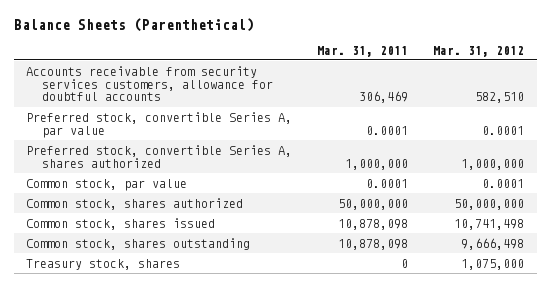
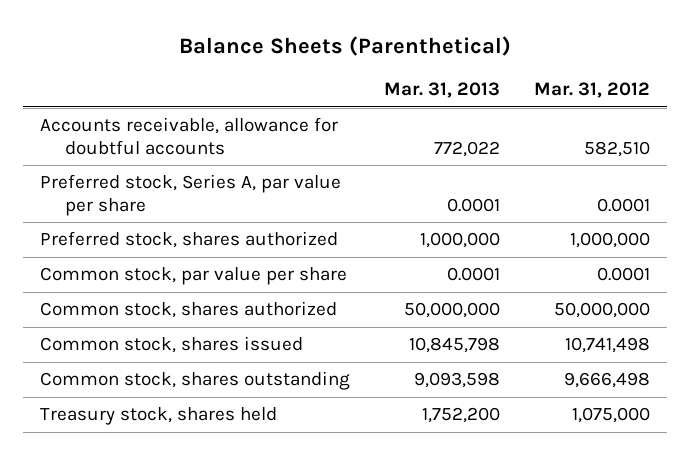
- | Mar. 31, 2011 | Mar. 31, 2012
+ | Mar. 31, 2013 | Mar. 31, 2012
- Accounts receivable from security services customers, allowance for doubtful accounts | 306,469 | 582,510
- Preferred stock, convertible Series A, par value | 0.0001 | 0.0001
- Preferred stock, convertible Series A, shares authorized | 1,000,000 | 1,000,000
- Common stock, par value | 0.0001 | 0.0001
+ Accounts receivable, allowance for doubtful accounts | 772,022 | 582,510
+ Preferred stock, Series A, par value per share | 0.0001 | 0.0001
+ Preferred stock, shares authorized | 1,000,000 | 1,000,000
+ Common stock, par value per share | 0.0001 | 0.0001
- Treasury stock, shares | 0 | 1,075,000
+ Treasury stock, shares held | 1,752,200 | 1,075,000

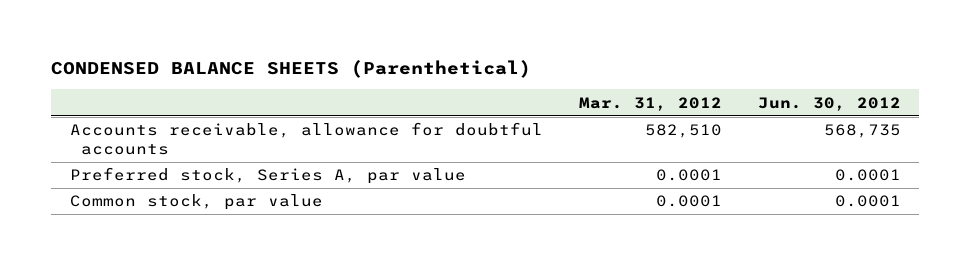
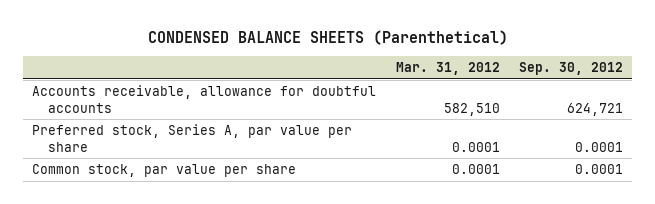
- | Mar. 31, 2012 | Jun. 30, 2012
+ | Mar. 31, 2012 | Sep. 30, 2012
- Preferred stock, Series A, par value | 0.0001 | 0.0001
- Common stock, par value | 0.0001 | 0.0001
+ Preferred stock, Series A, par value per share | 0.0001 | 0.0001
+ Common stock, par value per share | 0.0001 | 0.0001

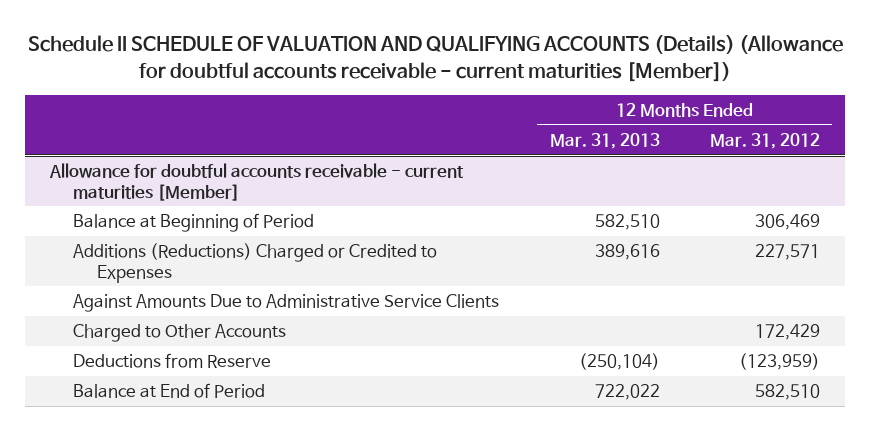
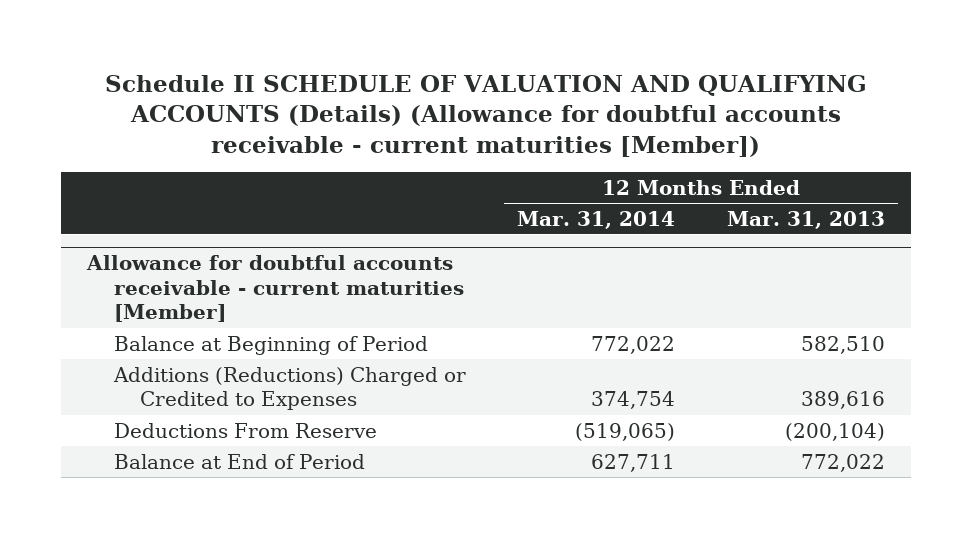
- | 12 Months Ended Mar. 31, 2013 | 12 Months Ended Mar. 31, 2012
+ | 12 Months Ended Mar. 31, 2014 | 12 Months Ended Mar. 31, 2013
@ Allowance for doubtful accounts receivable - current maturities [Member]
- Against Amounts Due to Administrative Service Clients
- Charged to Other Accounts | | 172,429
- Deductions from Reserve | (250,104) | (123,959)
- Balance at End of Period | 722,022 | 582,510
+ Deductions From Reserve | (519,065) | (200,104)
+ Balance at End of Period | 627,711 | 772,022

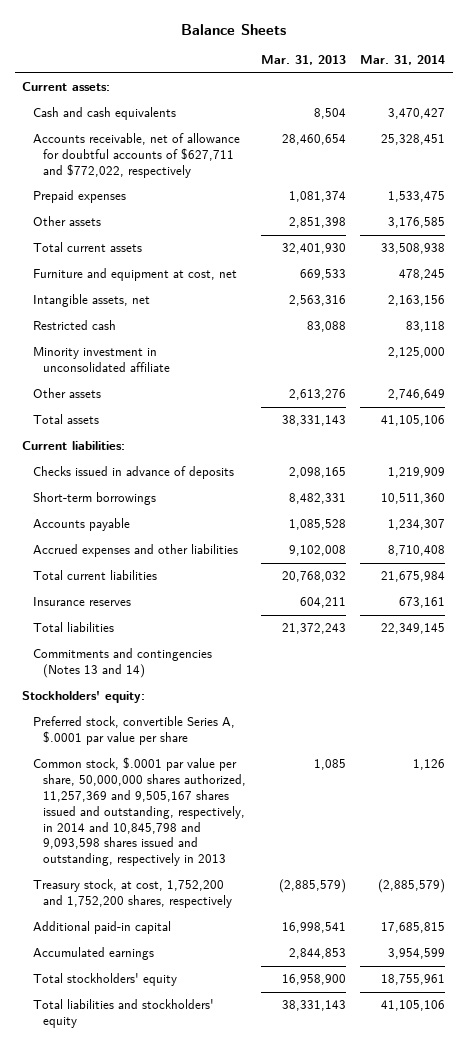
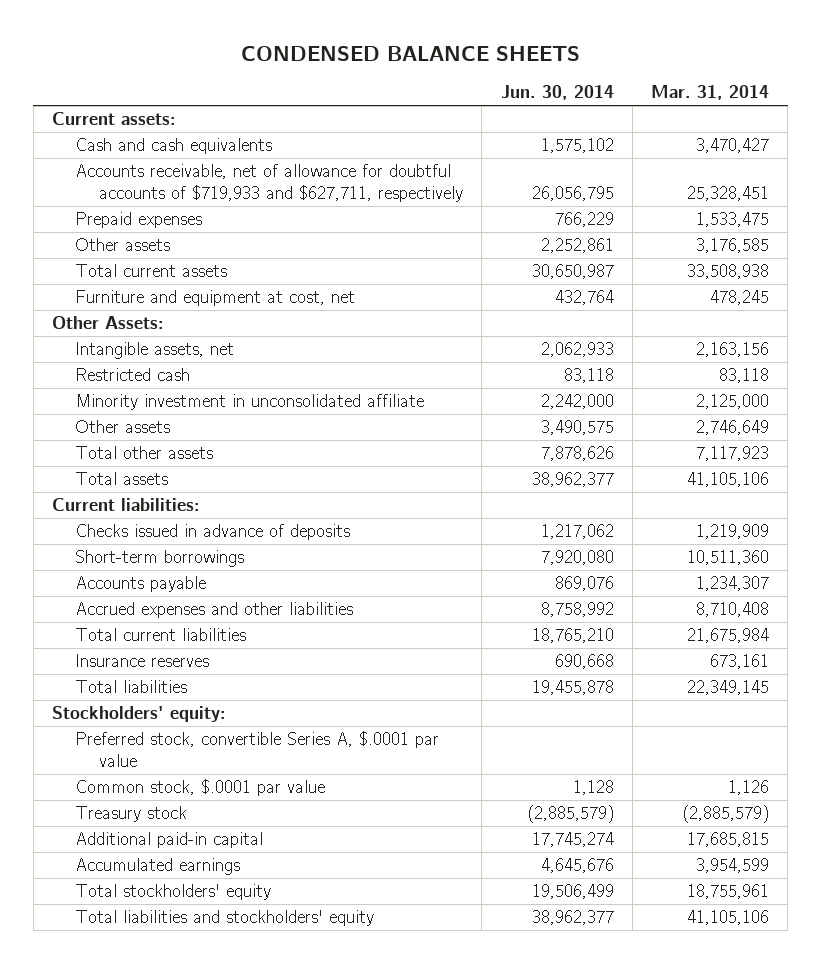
- Balance Sheets
+ CONDENSED BALANCE SHEETS
- | Mar. 31, 2013 | Mar. 31, 2014
+ | Jun. 30, 2014 | Mar. 31, 2014
- Accounts receivable, net of allowance for doubtful accounts of $627,711 and $772,022, respectively | 28,460,654 | 25,328,451
+ Accounts receivable, net of allowance for doubtful accounts of $719,933 and $627,711, respectively | 26,056,795 | 25,328,451
+ Other Assets:
+ Total other assets | 7,878,626 | 7,117,923
- Commitments and contingencies (Notes 13 and 14)
- Preferred stock, convertible Series A, $.0001 par value per share
- Common stock, $.0001 par value per share, 50,000,000 shares authorized, 11,257,369 and 9,505,167 shares issued and outstanding, respectively, in 2014 and 10,845,798 and 9,093,598 shares issued and outstanding, respectively in 2013 | 1,085 | 1,126
- Treasury stock, at cost, 1,752,200 and 1,752,200 shares, respectively | (2,885,579) | (2,885,579)
+ Preferred stock, convertible Series A, $.0001 par value
+ Common stock, $.0001 par value | 1,128 | 1,126
+ Treasury stock | (2,885,579) | (2,885,579)

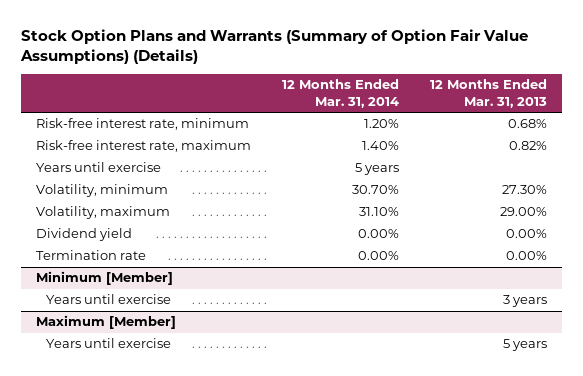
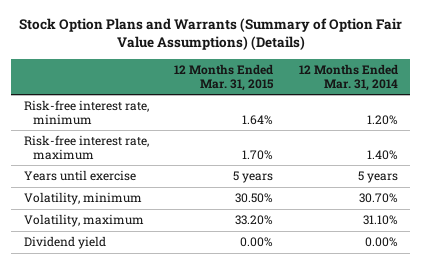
- | 12 Months Ended Mar. 31, 2014 | 12 Months Ended Mar. 31, 2013
+ | 12 Months Ended Mar. 31, 2015 | 12 Months Ended Mar. 31, 2014
- Termination rate | 0.00% | 0.00%
- Minimum [Member]
- Years until exercise | | 3 years
- Maximum [Member]
- Years until exercise | | 5 years

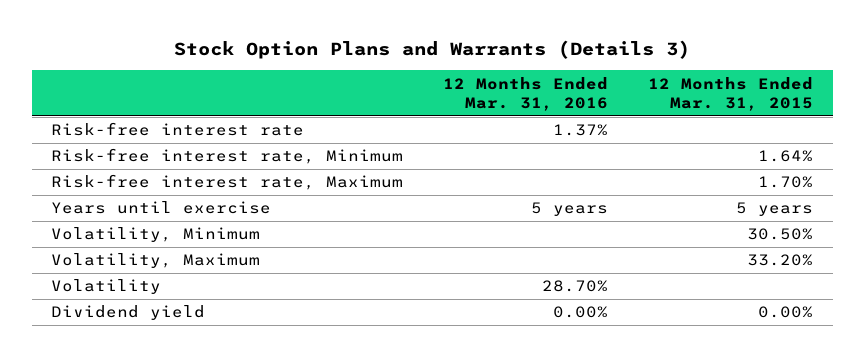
- Stock Option Plans and Warrants (Summary of Option Fair Value Assumptions) (Details)
+ Stock Option Plans and Warrants (Details 3)
- | 12 Months Ended Mar. 31, 2015 | 12 Months Ended Mar. 31, 2014
+ | 12 Months Ended Mar. 31, 2016 | 12 Months Ended Mar. 31, 2015
- Risk-free interest rate, minimum | 1.64% | 1.20%
- Risk-free interest rate, maximum | 1.70% | 1.40%
+ Risk-free interest rate | 1.37% |
+ Risk-free interest rate, Minimum | | 1.64%
+ Risk-free interest rate, Maximum | | 1.70%
- Volatility, minimum | 30.50% | 30.70%
- Volatility, maximum | 33.20% | 31.10%
+ Volatility, Minimum | | 30.50%
+ Volatility, Maximum | | 33.20%
+ Volatility | 28.70% |

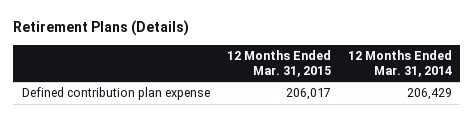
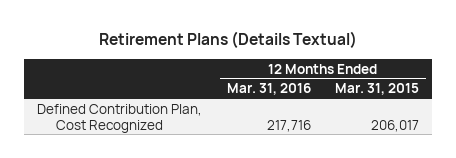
- Retirement Plans (Details)
+ Retirement Plans (Details Textual)
- | 12 Months Ended Mar. 31, 2015 | 12 Months Ended Mar. 31, 2014
+ | 12 Months Ended Mar. 31, 2016 | 12 Months Ended Mar. 31, 2015
- Defined contribution plan expense | 206,017 | 206,429
+ Defined Contribution Plan, Cost Recognized | 217,716 | 206,017

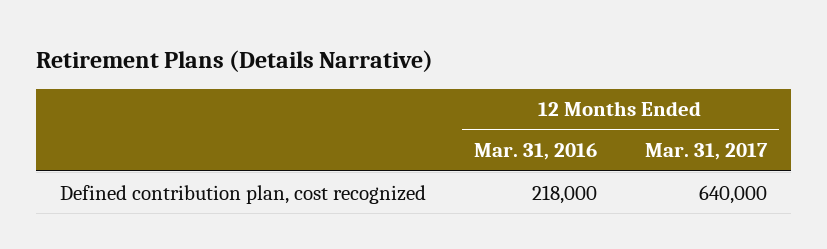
- Retirement Plans (Details Textual)
+ Retirement Plans (Details Narrative)
- | 12 Months Ended Mar. 31, 2016 | 12 Months Ended Mar. 31, 2015
+ | 12 Months Ended Mar. 31, 2016 | 12 Months Ended Mar. 31, 2017
- Defined Contribution Plan, Cost Recognized | 217,716 | 206,017
+ Defined contribution plan, cost recognized | 218,000 | 640,000

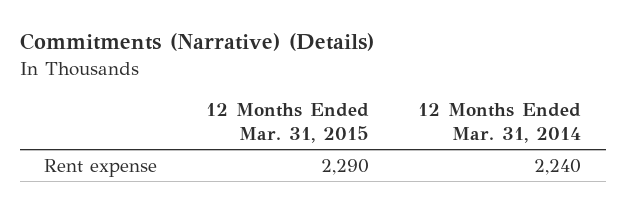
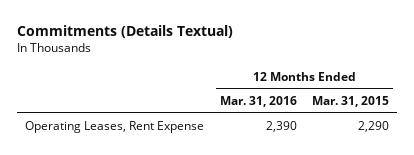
- Commitments (Narrative) (Details)
+ Commitments (Details Textual)
- | 12 Months Ended Mar. 31, 2015 | 12 Months Ended Mar. 31, 2014
+ | 12 Months Ended Mar. 31, 2016 | 12 Months Ended Mar. 31, 2015
- Rent expense | 2,290 | 2,240
+ Operating Leases, Rent Expense | 2,390 | 2,290

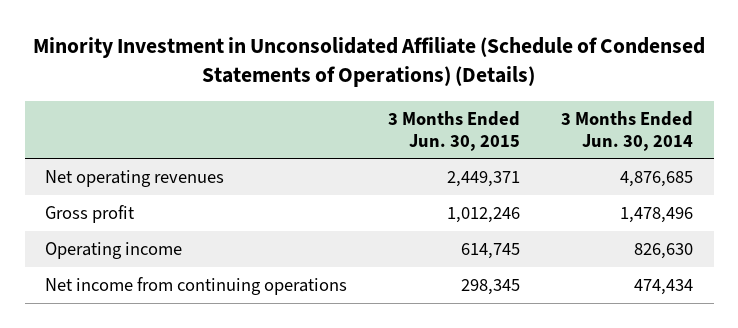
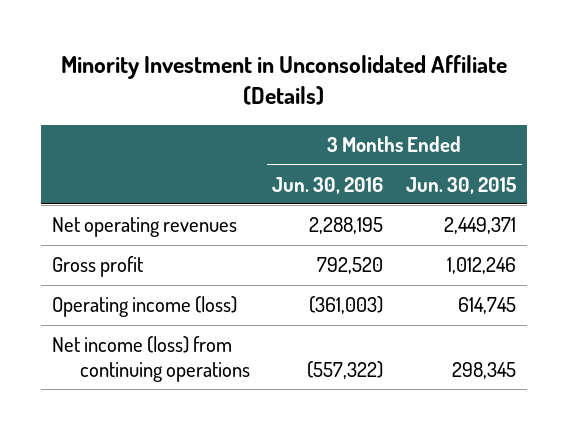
- Minority Investment in Unconsolidated Affiliate (Schedule of Condensed Statements of Operations) (Details)
+ Minority Investment in Unconsolidated Affiliate (Details)
- | 3 Months Ended Jun. 30, 2015 | 3 Months Ended Jun. 30, 2014
+ | 3 Months Ended Jun. 30, 2016 | 3 Months Ended Jun. 30, 2015
- Operating income | 614,745 | 826,630
- Net income from continuing operations | 298,345 | 474,434
+ Operating income (loss) | (361,003) | 614,745
+ Net income (loss) from continuing operations | (557,322) | 298,345

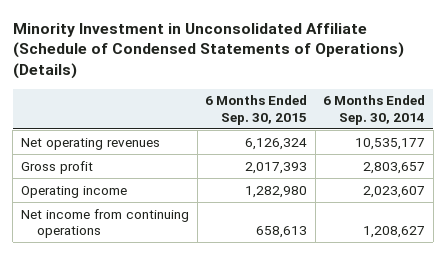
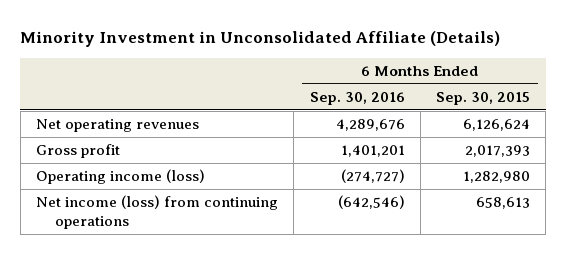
- Minority Investment in Unconsolidated Affiliate (Schedule of Condensed Statements of Operations) (Details)
+ Minority Investment in Unconsolidated Affiliate (Details)
- | 6 Months Ended Sep. 30, 2015 | 6 Months Ended Sep. 30, 2014
+ | 6 Months Ended Sep. 30, 2016 | 6 Months Ended Sep. 30, 2015
- Net operating revenues | 6,126,324 | 10,535,177
+ Net operating revenues | 4,289,676 | 6,126,624
- Operating income | 1,282,980 | 2,023,607
- Net income from continuing operations | 658,613 | 1,208,627
+ Operating income (loss) | (274,727) | 1,282,980
+ Net income (loss) from continuing operations | (642,546) | 658,613

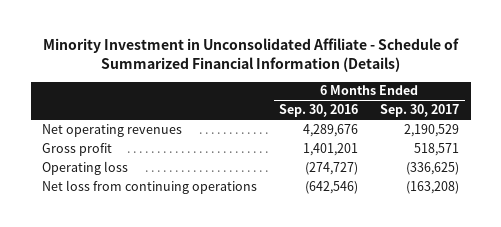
- Minority Investment in Unconsolidated Affiliate (Details)
+ Minority Investment in Unconsolidated Affiliate - Schedule of Summarized Financial Information (Details)
- | 6 Months Ended Sep. 30, 2016 | 6 Months Ended Sep. 30, 2015
+ | 6 Months Ended Sep. 30, 2016 | 6 Months Ended Sep. 30, 2017
- Operating income (loss) | (274,727) | 1,282,980
- Net income (loss) from continuing operations | (642,546) | 658,613
+ Operating loss | (274,727) | (336,625)
+ Net loss from continuing operations | (642,546) | (163,208)

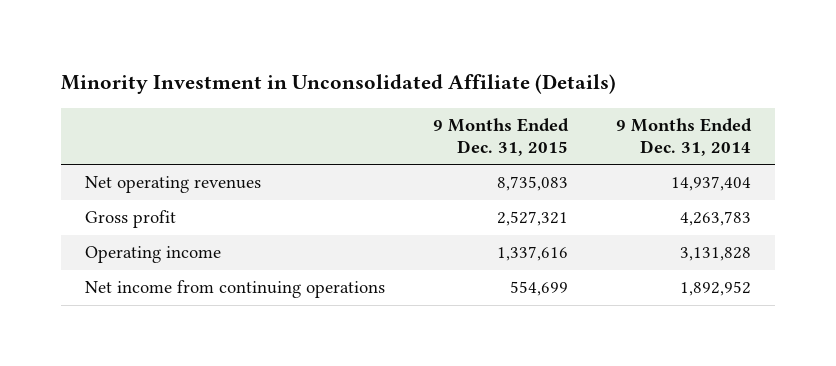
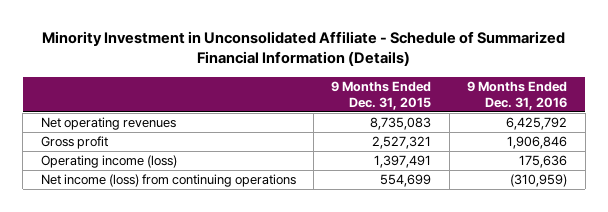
- Minority Investment in Unconsolidated Affiliate (Details)
+ Minority Investment in Unconsolidated Affiliate - Schedule of Summarized Financial Information (Details)
- | 9 Months Ended Dec. 31, 2015 | 9 Months Ended Dec. 31, 2014
+ | 9 Months Ended Dec. 31, 2015 | 9 Months Ended Dec. 31, 2016
- Operating income | 1,337,616 | 3,131,828
- Net income from continuing operations | 554,699 | 1,892,952
+ Operating income (loss) | 1,397,491 | 175,636
+ Net income (loss) from continuing operations | 554,699 | (310,959)

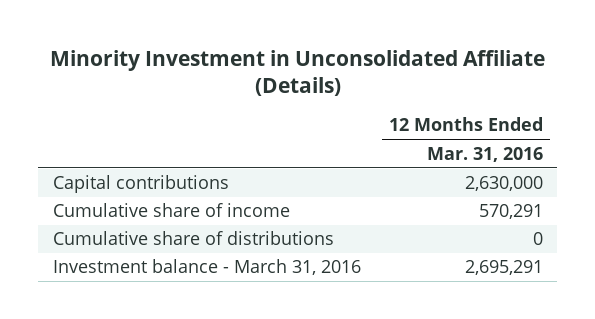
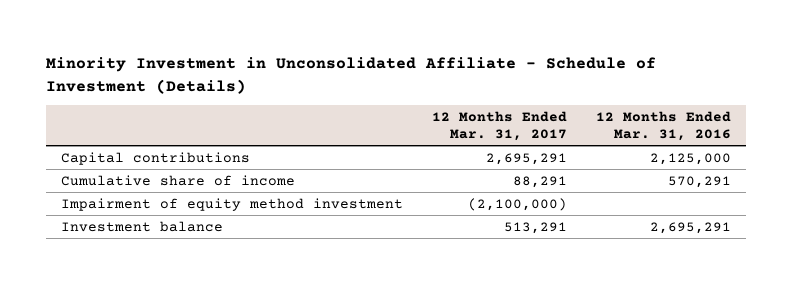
- Minority Investment in Unconsolidated Affiliate (Details)
+ Minority Investment in Unconsolidated Affiliate - Schedule of Investment (Details)
- | 12 Months Ended Mar. 31, 2016
+ | 12 Months Ended Mar. 31, 2017 | 12 Months Ended Mar. 31, 2016
- Capital contributions | 2,630,000
+ Capital contributions | 2,695,291 | 2,125,000
- Cumulative share of distributions | 0
- Investment balance - March 31, 2016 | 2,695,291
+ Impairment of equity method investment | (2,100,000) |
+ Investment balance | 513,291 | 2,695,291

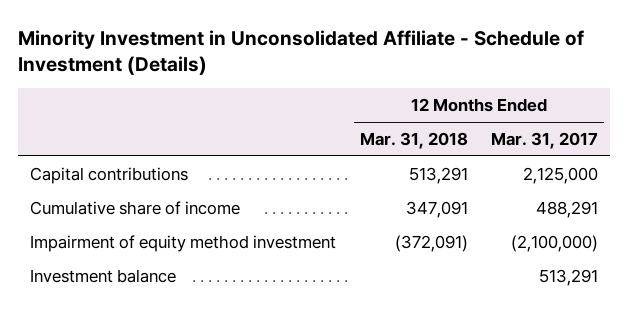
- | 12 Months Ended Mar. 31, 2017 | 12 Months Ended Mar. 31, 2016
+ | 12 Months Ended Mar. 31, 2018 | 12 Months Ended Mar. 31, 2017
- Capital contributions | 2,695,291 | 2,125,000
- Cumulative share of income | 88,291 | 570,291
+ Capital contributions | 513,291 | 2,125,000
+ Cumulative share of income | 347,091 | 488,291

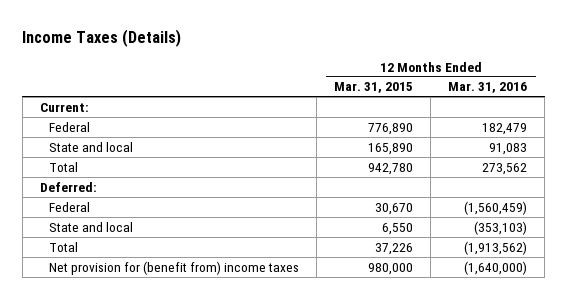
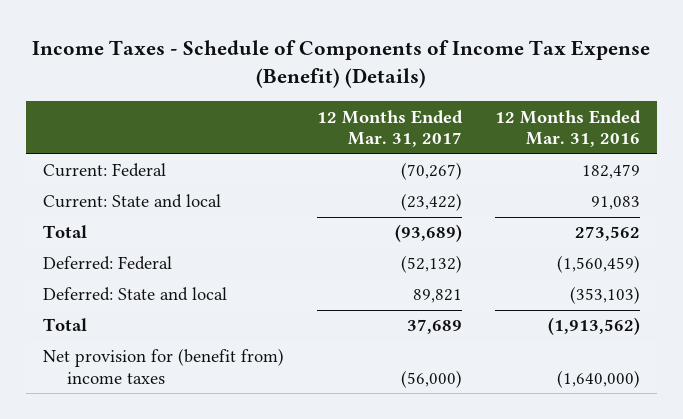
- Income Taxes (Details)
+ Income Taxes - Schedule of Components of Income Tax Expense (Benefit) (Details)
- | 12 Months Ended Mar. 31, 2015 | 12 Months Ended Mar. 31, 2016
+ | 12 Months Ended Mar. 31, 2017 | 12 Months Ended Mar. 31, 2016
- Current:
- Federal | 776,890 | 182,479
- State and local | 165,890 | 91,083
+ Current: Federal | (70,267) | 182,479
+ Current: State and local | (23,422) | 91,083
- Deferred:
- Federal | 30,670 | (1,560,459)
- State and local | 6,550 | (353,103)
+ Deferred: Federal | (52,132) | (1,560,459)
+ Deferred: State and local | 89,821 | (353,103)

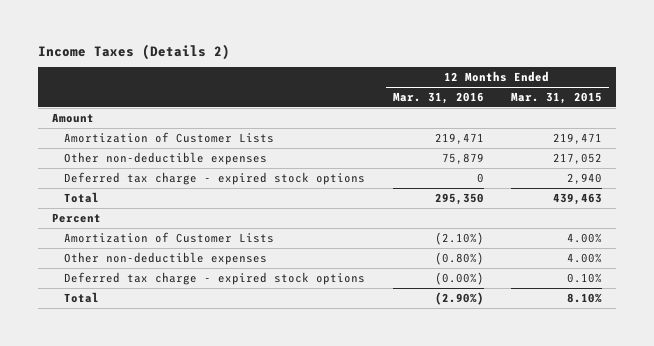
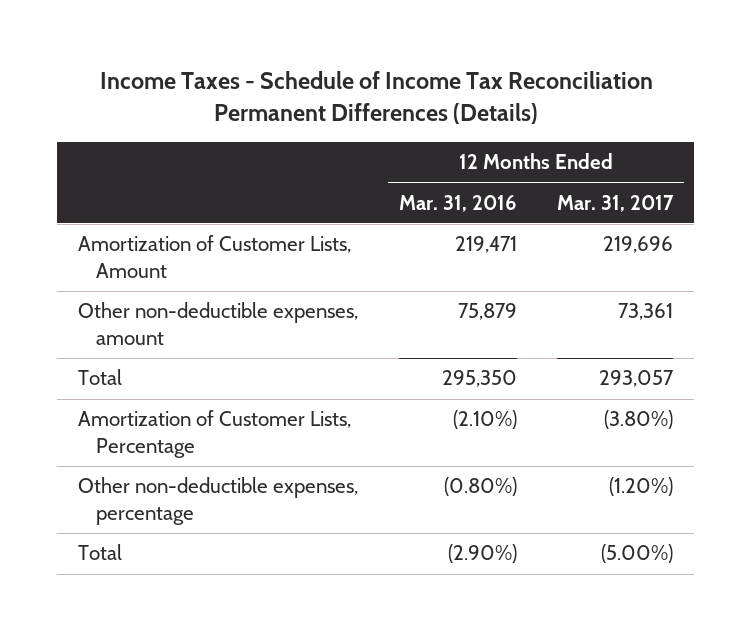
- Income Taxes (Details 2)
+ Income Taxes - Schedule of Income Tax Reconciliation Permanent Differences (Details)
- | 12 Months Ended Mar. 31, 2016 | 12 Months Ended Mar. 31, 2015
+ | 12 Months Ended Mar. 31, 2016 | 12 Months Ended Mar. 31, 2017
- Amount
- Amortization of Customer Lists | 219,471 | 219,471
- Other non-deductible expenses | 75,879 | 217,052
- Deferred tax charge - expired stock options | 0 | 2,940
+ Amortization of Customer Lists, Amount | 219,471 | 219,696
+ Other non-deductible expenses, amount | 75,879 | 73,361
- Percent
- Amortization of Customer Lists | (2.10%) | 4.00%
- Other non-deductible expenses | (0.80%) | 4.00%
- Deferred tax charge - expired stock options | (0.00%) | 0.10%
+ Amortization of Customer Lists, Percentage | (2.10%) | (3.80%)
+ Other non-deductible expenses, percentage | (0.80%) | (1.20%)

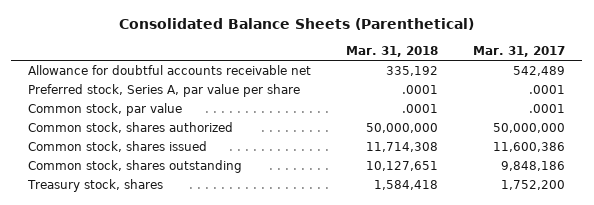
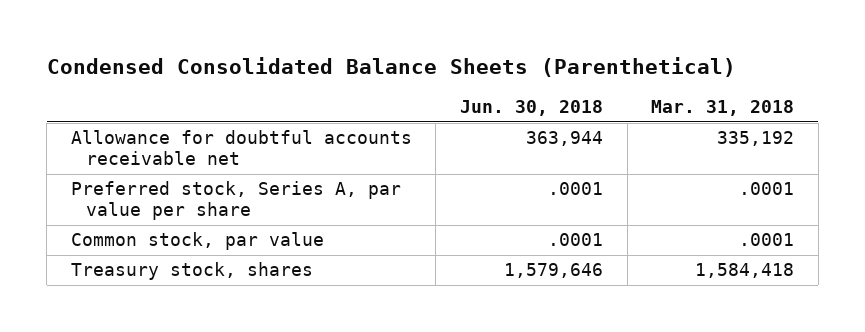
- Consolidated Balance Sheets (Parenthetical)
+ Condensed Consolidated Balance Sheets (Parenthetical)
- | Mar. 31, 2018 | Mar. 31, 2017
+ | Jun. 30, 2018 | Mar. 31, 2018
- Common stock, shares authorized | 50,000,000 | 50,000,000
- Common stock, shares issued | 11,714,308 | 11,600,386
- Common stock, shares outstanding | 10,127,651 | 9,848,186

